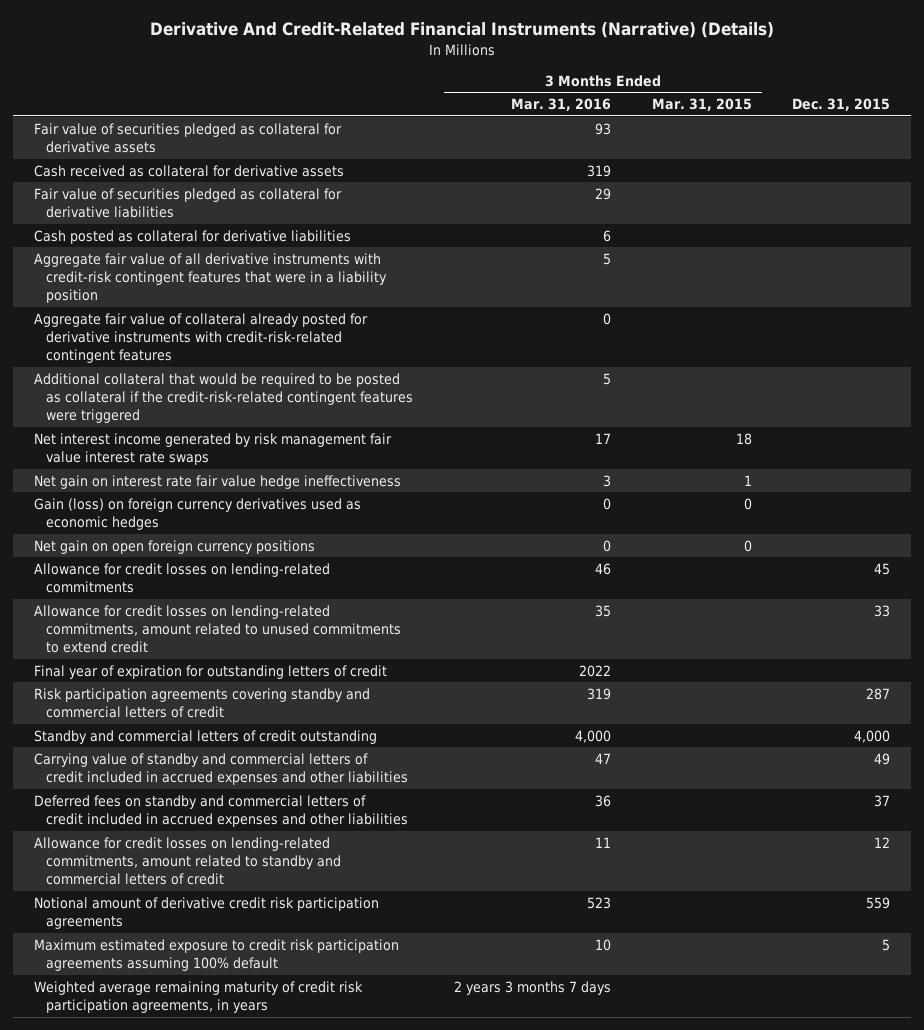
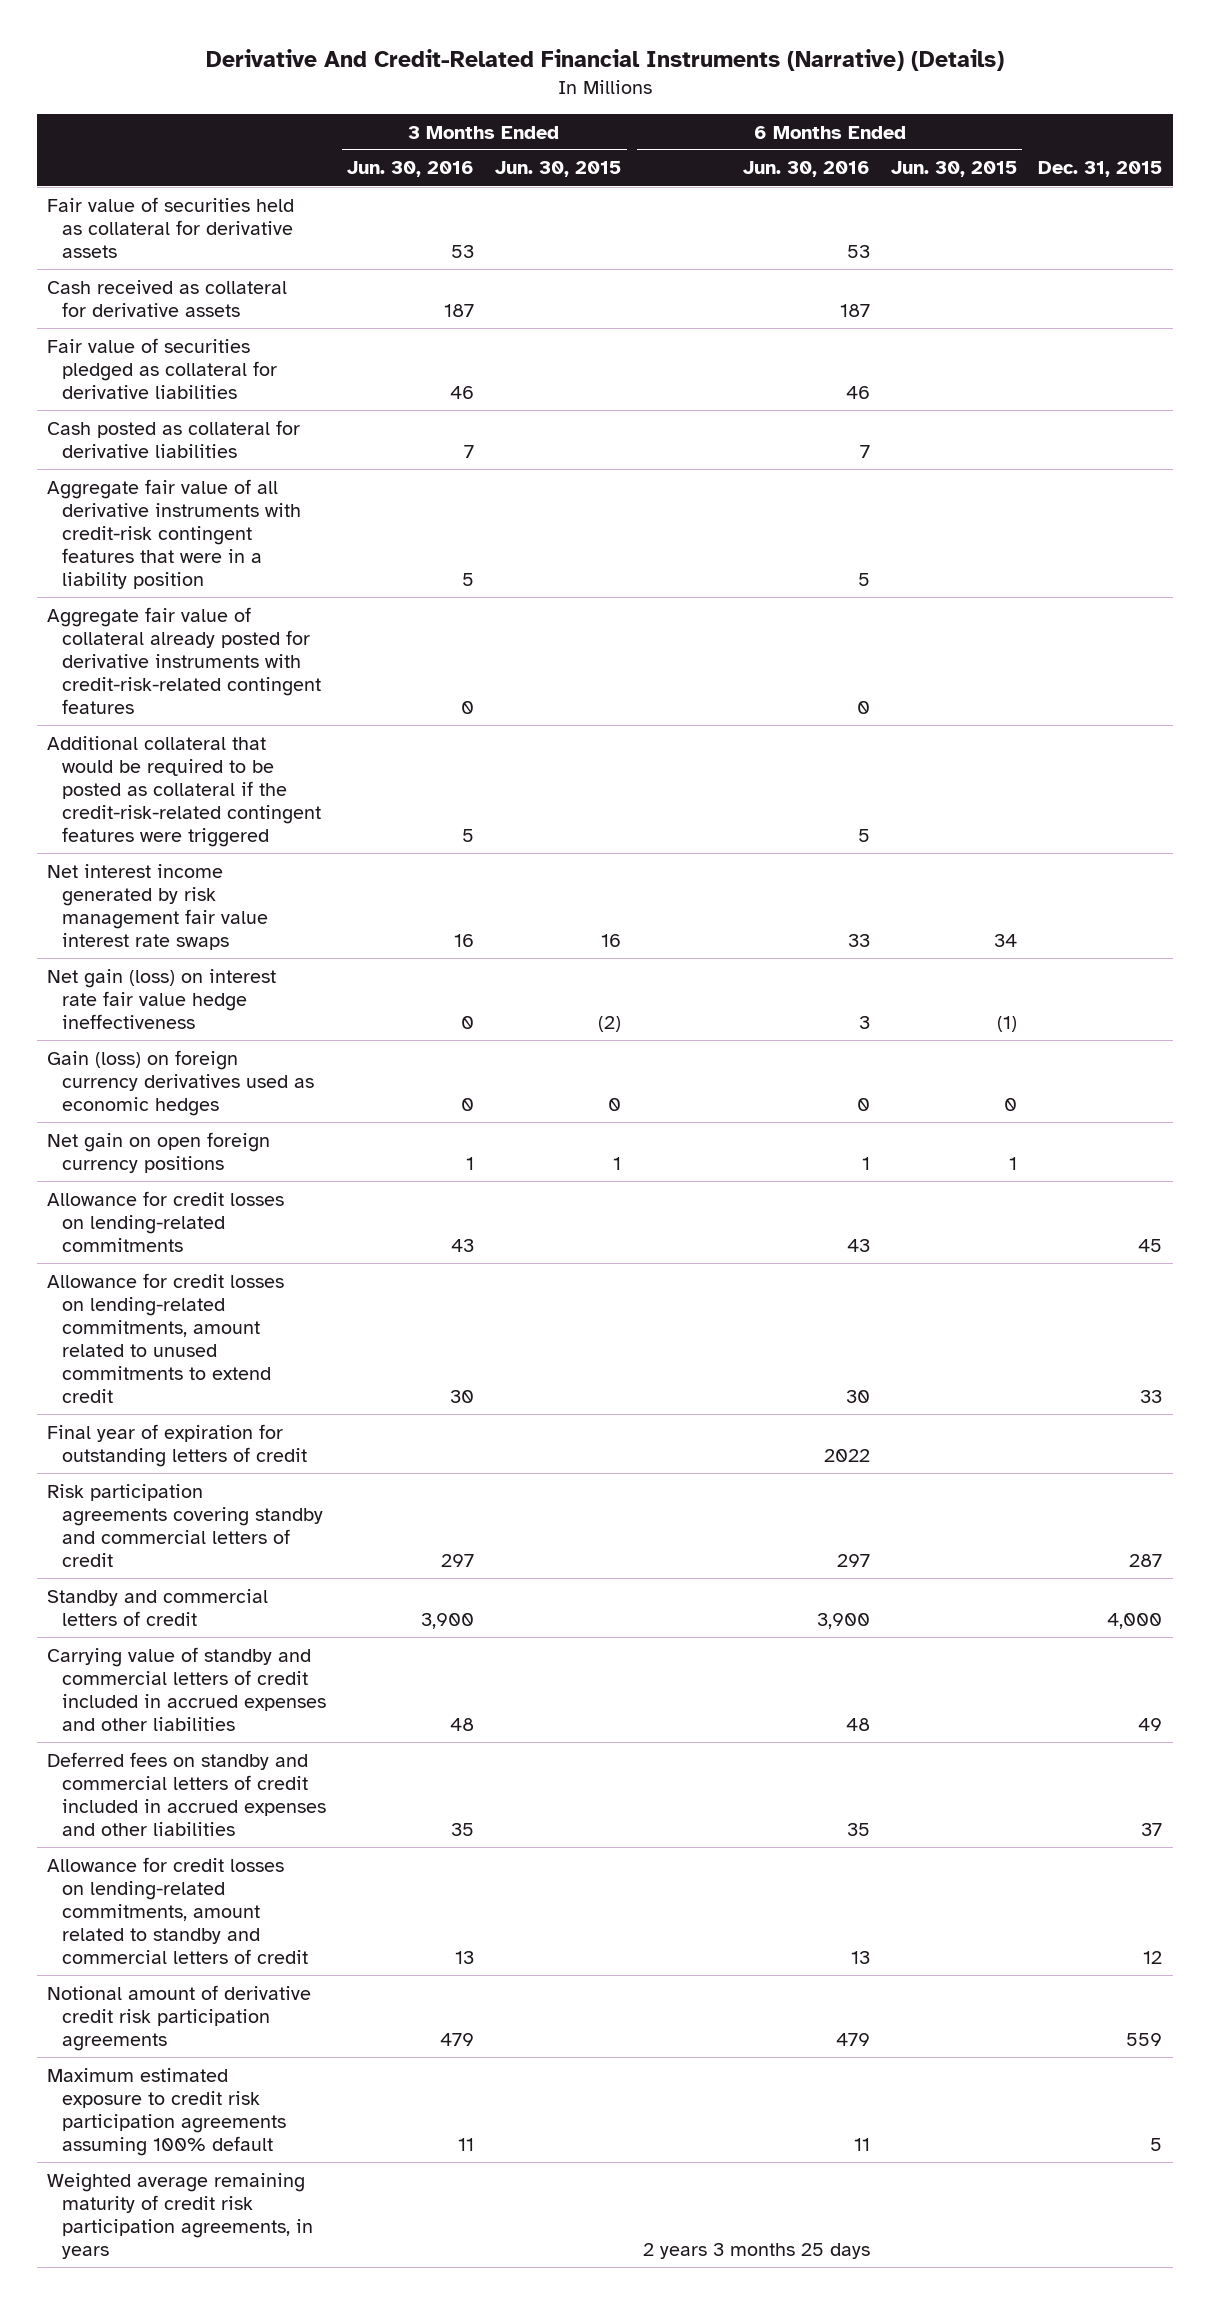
- | 3 Months Ended Mar. 31, 2016 | 3 Months Ended Mar. 31, 2015 | Dec. 31, 2015
+ | 3 Months Ended Jun. 30, 2016 | 3 Months Ended Jun. 30, 2015 | 6 Months Ended Jun. 30, 2016 | 6 Months Ended Jun. 30, 2015 | Dec. 31, 2015
- Fair value of securities pledged as collateral for derivative assets | 93 | |
+ Fair value of securities held as collateral for derivative assets | 53 | | 53 | |
- Net gain on interest rate fair value hedge ineffectiveness | 3 | 1 |
+ Net gain (loss) on interest rate fair value hedge ineffectiveness | 0 | (2) | 3 | (1) |
- Standby and commercial letters of credit outstanding | 4,000 | | 4,000
+ Standby and commercial letters of credit | 3,900 | | 3,900 | | 4,000

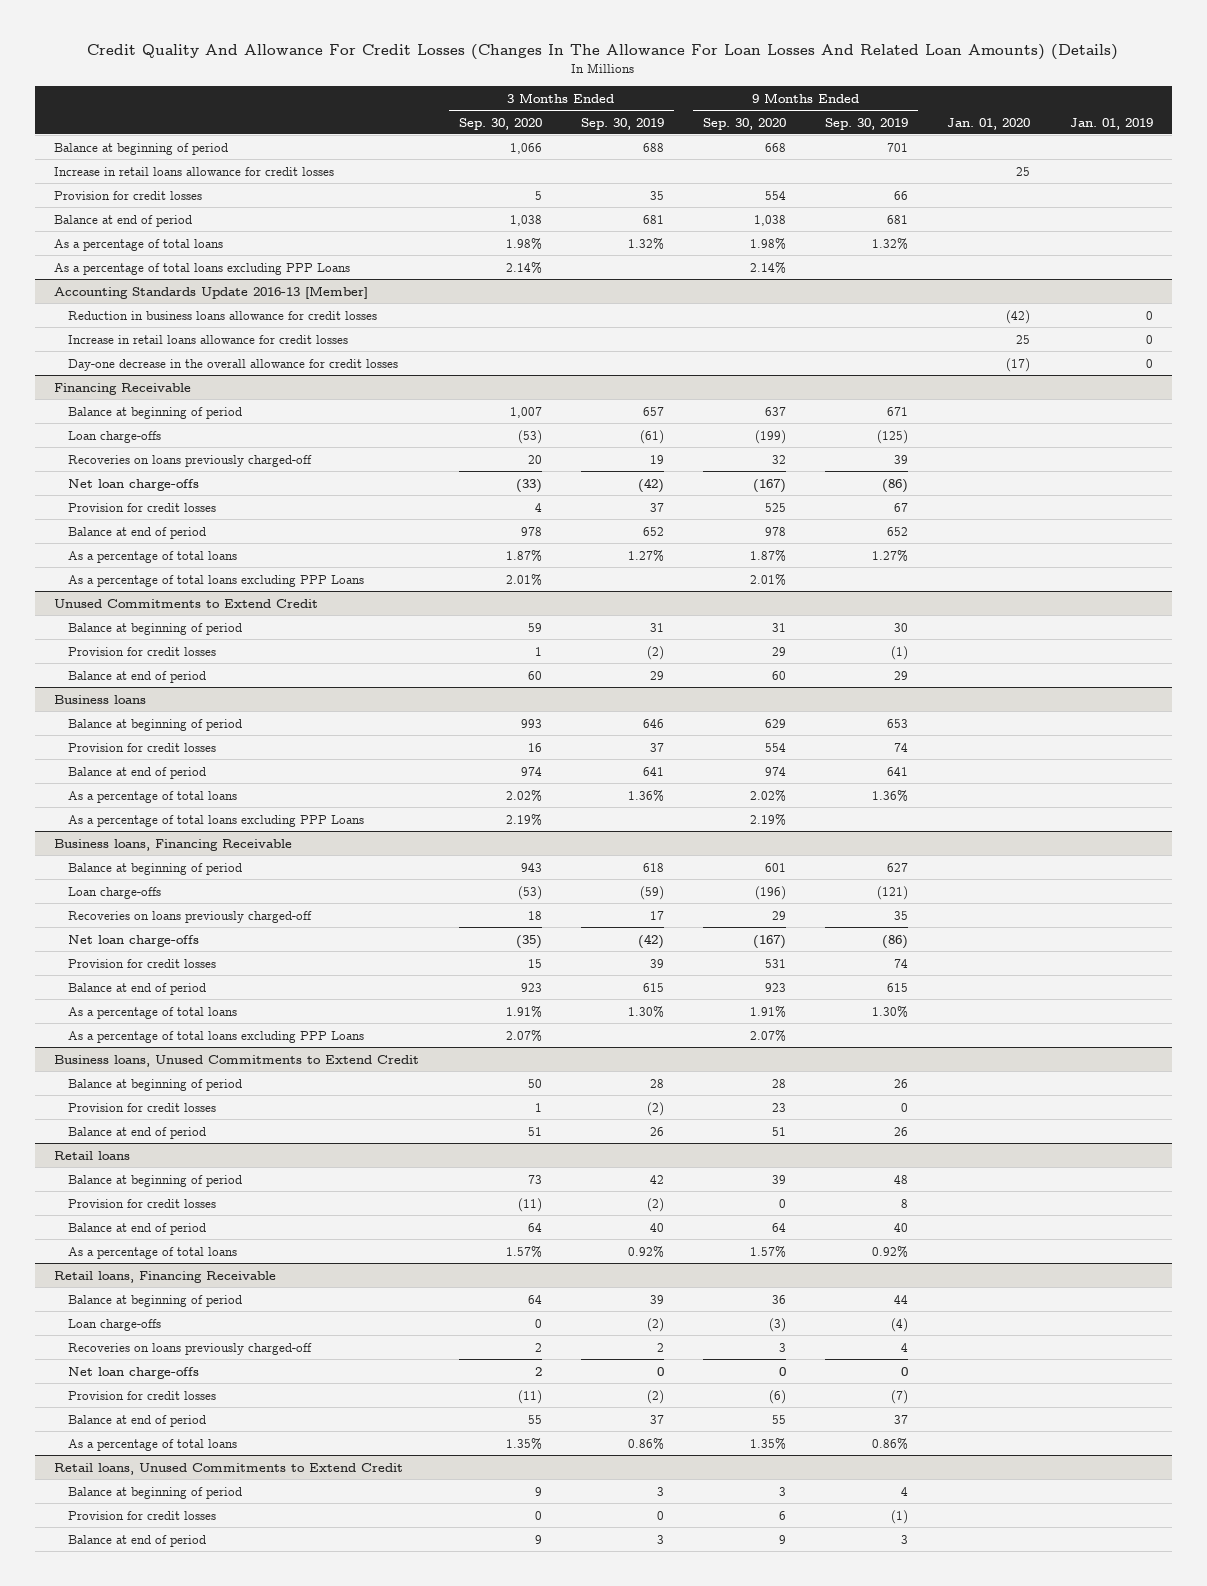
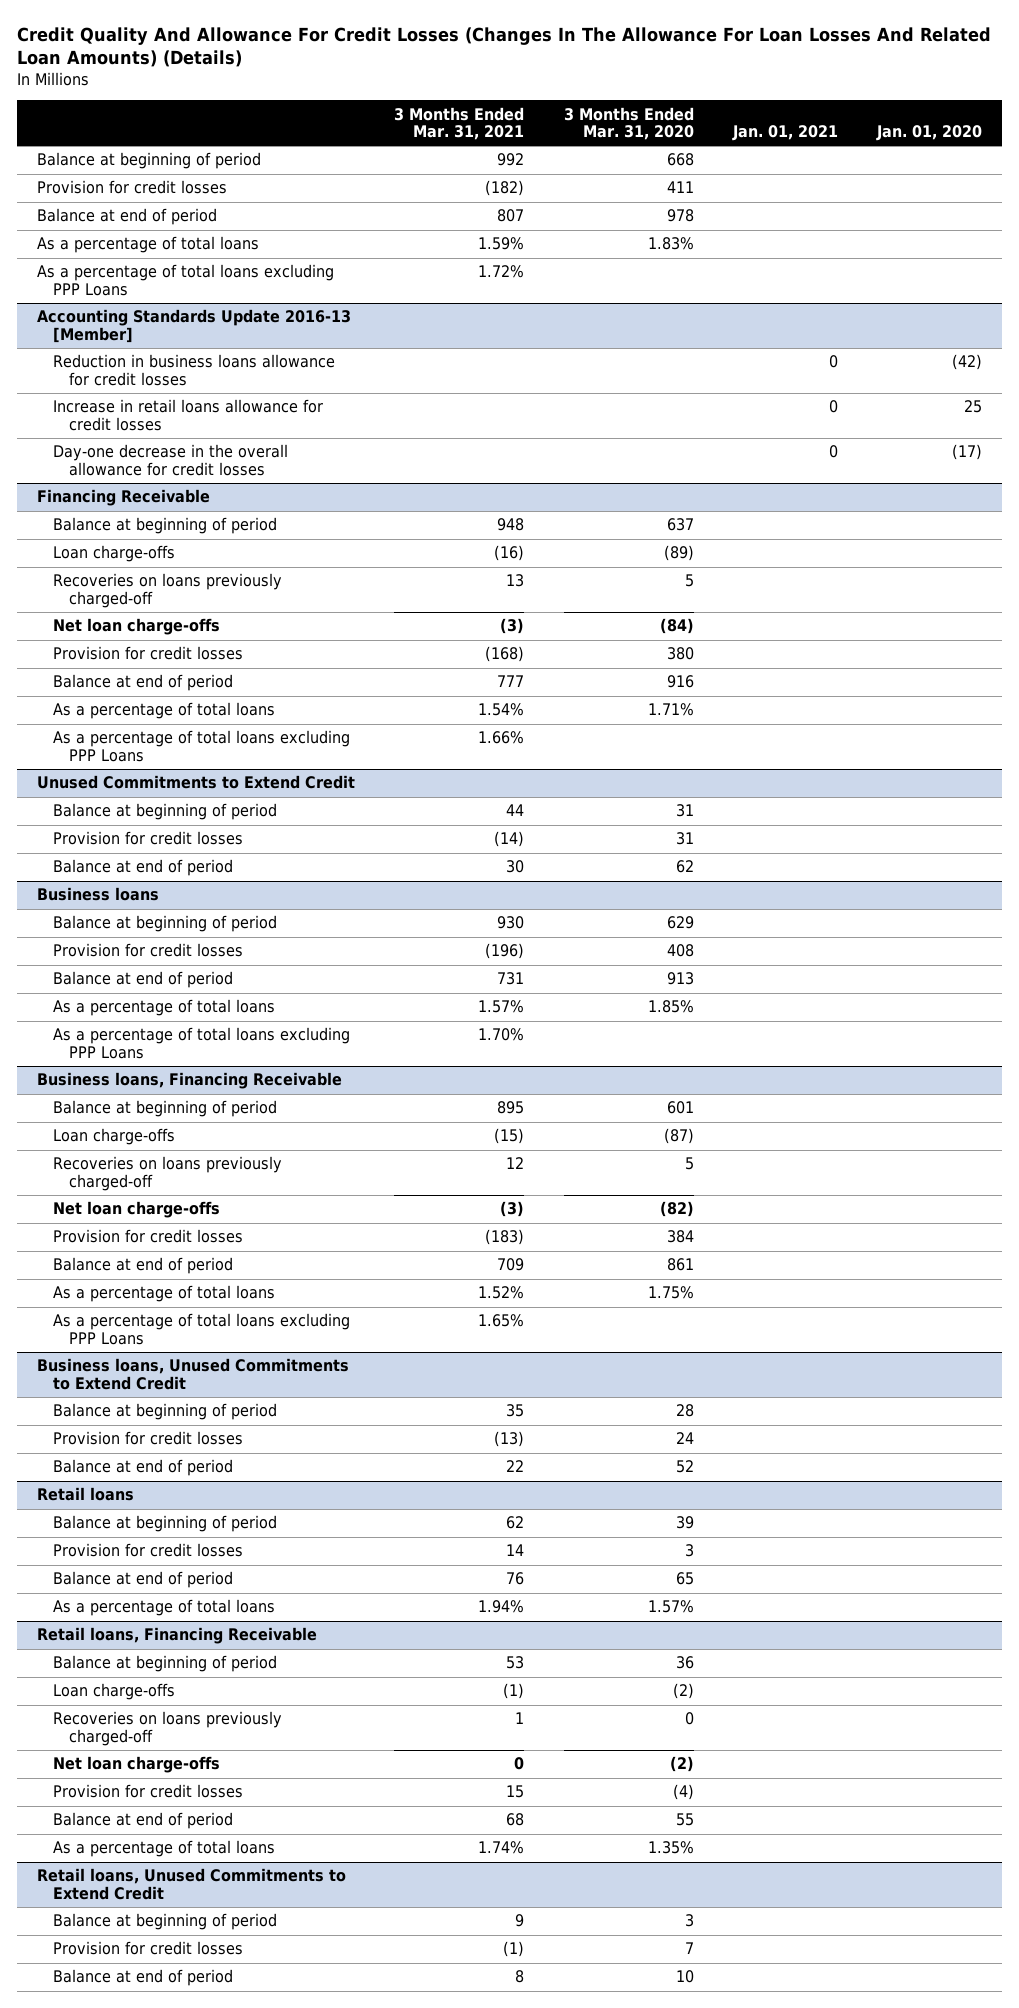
- | 3 Months Ended Sep. 30, 2020 | 3 Months Ended Sep. 30, 2019 | 9 Months Ended Sep. 30, 2020 | 9 Months Ended Sep. 30, 2019 | Jan. 01, 2020 | Jan. 01, 2019
+ | 3 Months Ended Mar. 31, 2021 | 3 Months Ended Mar. 31, 2020 | Jan. 01, 2021 | Jan. 01, 2020
- Increase in retail loans allowance for credit losses | | | | | 25 |

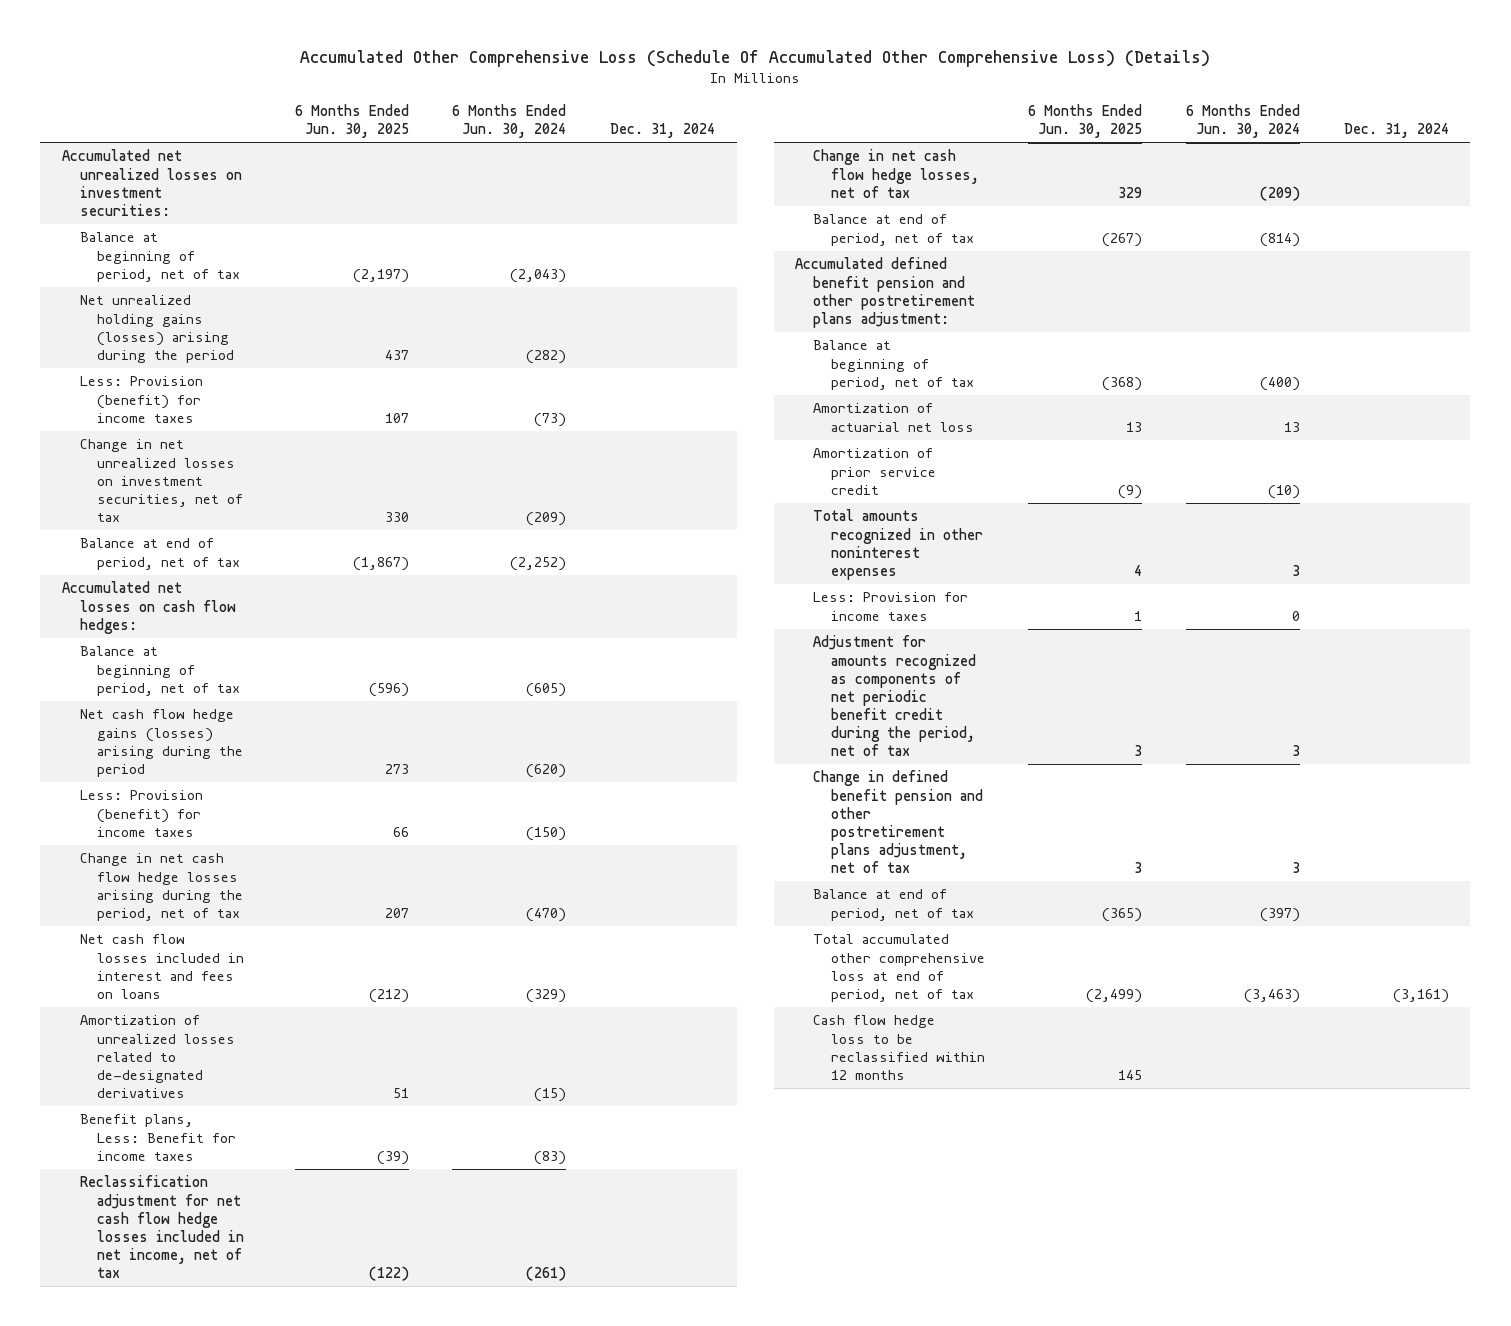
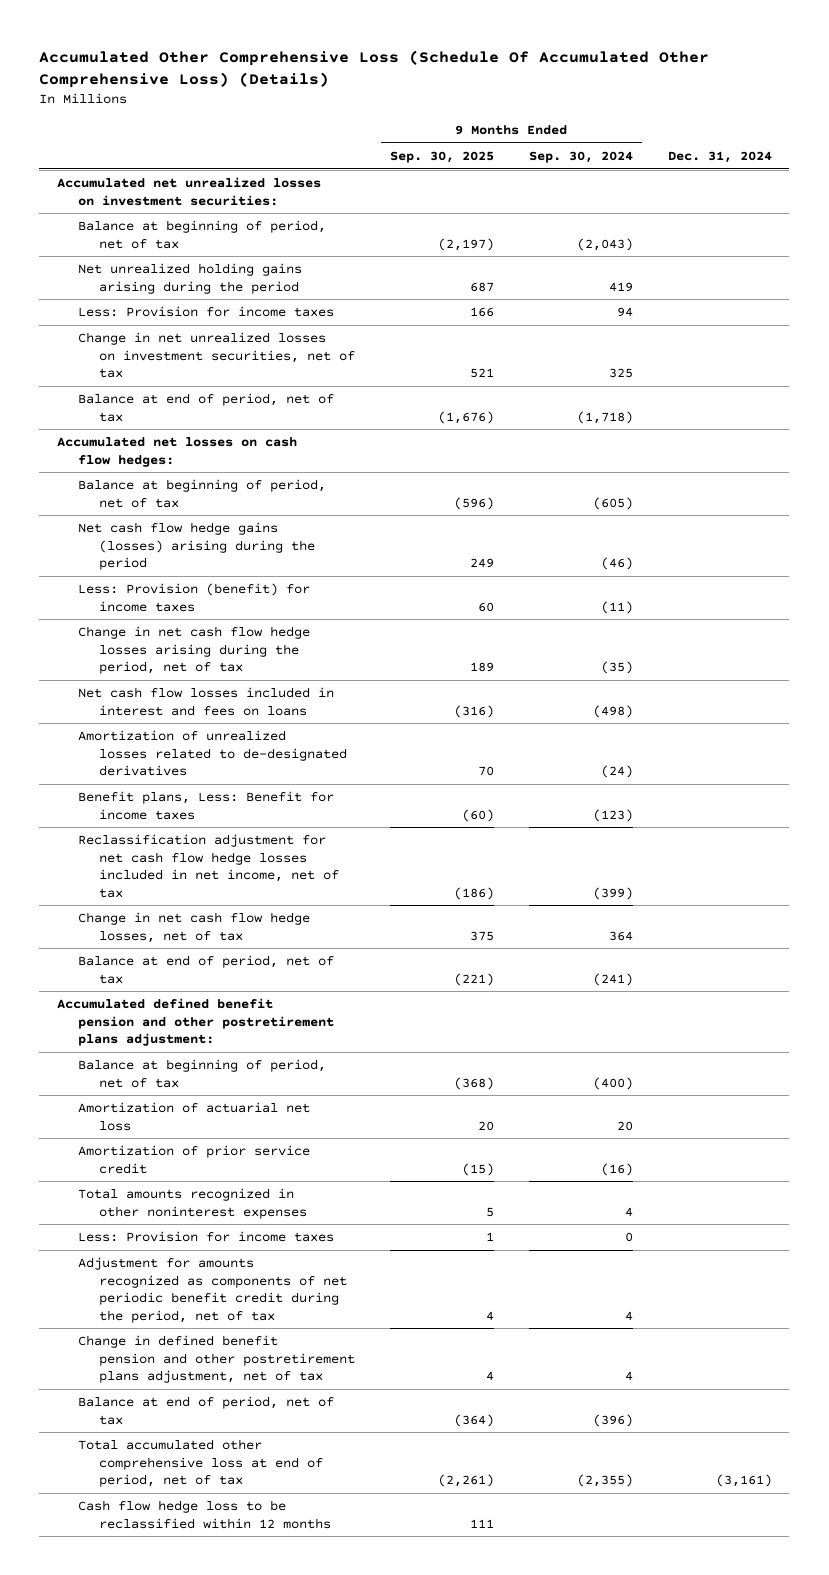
- | 6 Months Ended Jun. 30, 2025 | 6 Months Ended Jun. 30, 2024 | Dec. 31, 2024
+ | 9 Months Ended Sep. 30, 2025 | 9 Months Ended Sep. 30, 2024 | Dec. 31, 2024
- Net unrealized holding gains (losses) arising during the period | 437 | (282) |
- Less: Provision (benefit) for income taxes | 107 | (73) |
+ Net unrealized holding gains arising during the period | 687 | 419 |
+ Less: Provision for income taxes | 166 | 94 |

